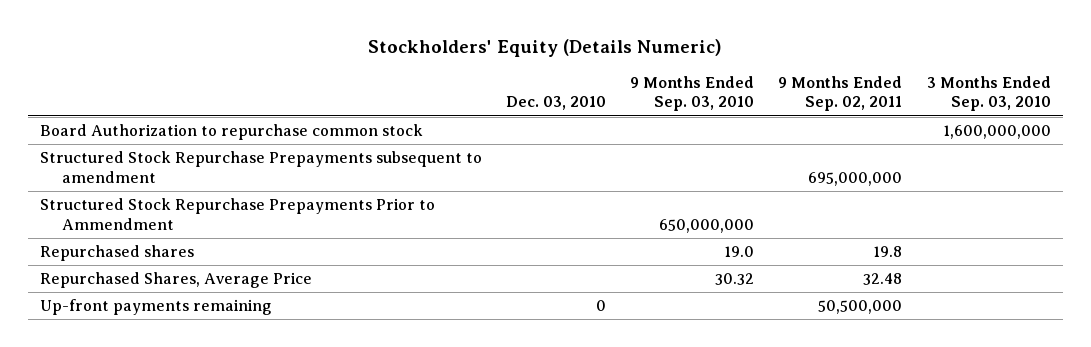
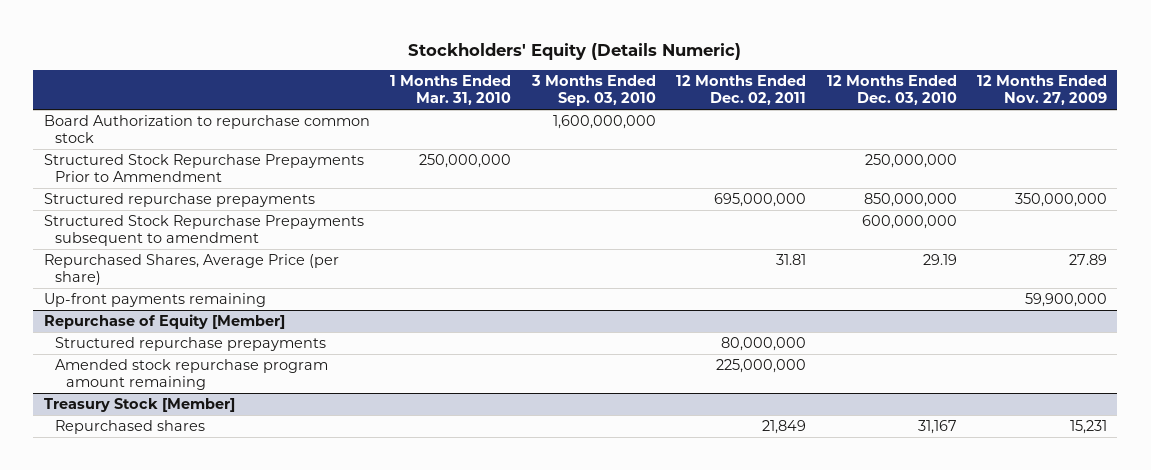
- | Dec. 03, 2010 | 9 Months Ended Sep. 03, 2010 | 9 Months Ended Sep. 02, 2011 | 3 Months Ended Sep. 03, 2010
+ | 1 Months Ended Mar. 31, 2010 | 3 Months Ended Sep. 03, 2010 | 12 Months Ended Dec. 02, 2011 | 12 Months Ended Dec. 03, 2010 | 12 Months Ended Nov. 27, 2009
- Repurchased shares | | 19.0 | 19.8 |
- Repurchased Shares, Average Price | | 30.32 | 32.48 |
+ Structured repurchase prepayments | | | 695,000,000 | 850,000,000 | 350,000,000
moved down: Structured Stock Repurchase Prepayments subsequent to amendment | | | | 600,000,000 |
+ Repurchased Shares, Average Price (per share) | | | 31.81 | 29.19 | 27.89
+ Repurchase of Equity [Member]
+ Structured repurchase prepayments | | | 80,000,000 | |
+ Amended stock repurchase program amount remaining | | | 225,000,000 | |
+ Treasury Stock [Member]
+ Repurchased shares | | | 21,849 | 31,167 | 15,231

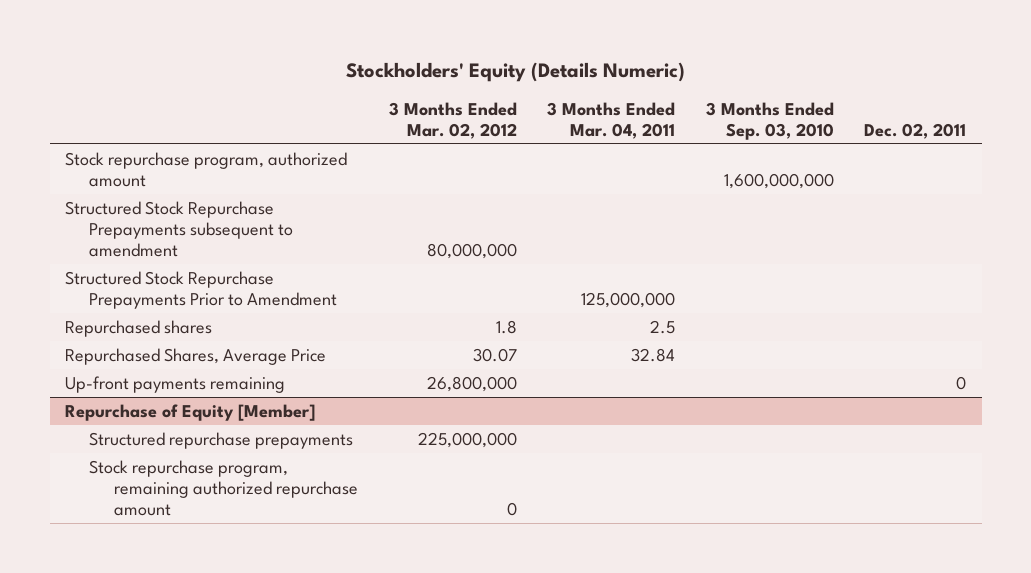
- | 1 Months Ended Mar. 31, 2010 | 3 Months Ended Sep. 03, 2010 | 12 Months Ended Dec. 02, 2011 | 12 Months Ended Dec. 03, 2010 | 12 Months Ended Nov. 27, 2009
+ | 3 Months Ended Mar. 02, 2012 | 3 Months Ended Mar. 04, 2011 | 3 Months Ended Sep. 03, 2010 | Dec. 02, 2011
- Board Authorization to repurchase common stock | | 1,600,000,000 | | |
- Structured Stock Repurchase Prepayments Prior to Ammendment | 250,000,000 | | | 250,000,000 |
- Structured repurchase prepayments | | | 695,000,000 | 850,000,000 | 350,000,000
+ Stock repurchase program, authorized amount | | | 1,600,000,000 |
- Repurchased Shares, Average Price (per share) | | | 31.81 | 29.19 | 27.89
+ Structured Stock Repurchase Prepayments Prior to Amendment | | 125,000,000 | |
+ Repurchased shares | 1.8 | 2.5 | |
+ Repurchased Shares, Average Price | 30.07 | 32.84 | |
@ Repurchase of Equity [Member]
- Amended stock repurchase program amount remaining | | | 225,000,000 | |
- Treasury Stock [Member]
- Repurchased shares | | | 21,849 | 31,167 | 15,231
@ Repurchase of Equity [Member]
+ Stock repurchase program, remaining authorized repurchase amount | 0 | | |

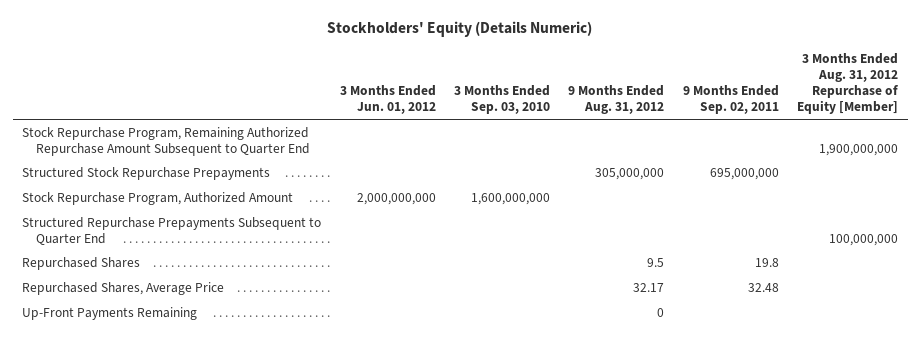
- | 3 Months Ended Mar. 02, 2012 | 3 Months Ended Mar. 04, 2011 | 3 Months Ended Sep. 03, 2010 | Dec. 02, 2011
+ | 3 Months Ended Jun. 01, 2012 | 3 Months Ended Sep. 03, 2010 | 9 Months Ended Aug. 31, 2012 | 9 Months Ended Sep. 02, 2011 | 3 Months Ended Aug. 31, 2012 Repurchase of Equity [Member]
- Stock repurchase program, authorized amount | | | 1,600,000,000 |
- Structured Stock Repurchase Prepayments subsequent to amendment | 80,000,000 | | |
- Structured Stock Repurchase Prepayments Prior to Amendment | | 125,000,000 | |
- Repurchased shares | 1.8 | 2.5 | |
+ Stock Repurchase Program, Remaining Authorized Repurchase Amount Subsequent to Quarter End | | | | | 1,900,000,000
+ Structured Stock Repurchase Prepayments | | | 305,000,000 | 695,000,000 |
+ Stock Repurchase Program, Authorized Amount | 2,000,000,000 | 1,600,000,000 | | |
+ Structured Repurchase Prepayments Subsequent to Quarter End | | | | | 100,000,000
+ Repurchased Shares | | | 9.5 | 19.8 |
- Up-front payments remaining | 26,800,000 | | | 0
- Repurchase of Equity [Member]
- Structured repurchase prepayments | 225,000,000 | | |
- Stock repurchase program, remaining authorized repurchase amount | 0 | | |
+ Up-Front Payments Remaining | | | 0 | |

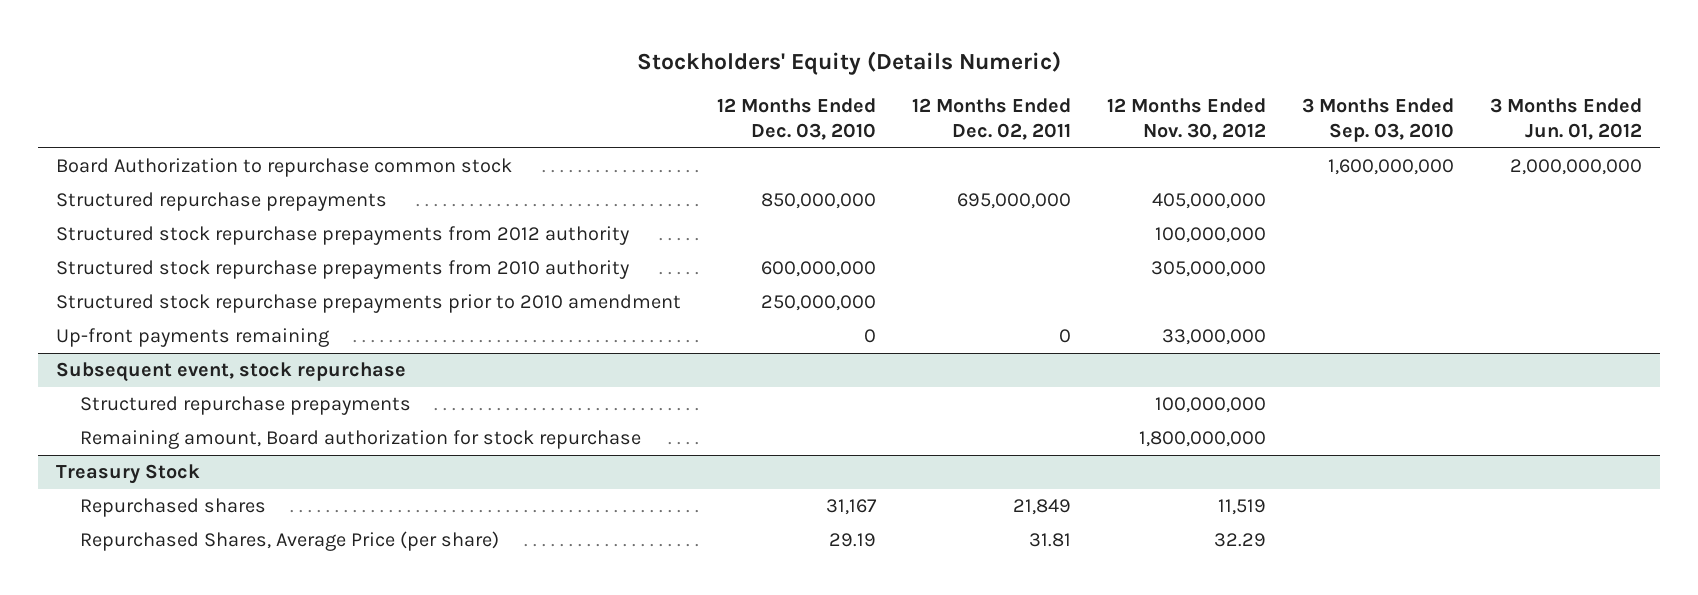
- | 3 Months Ended Jun. 01, 2012 | 3 Months Ended Sep. 03, 2010 | 9 Months Ended Aug. 31, 2012 | 9 Months Ended Sep. 02, 2011 | 3 Months Ended Aug. 31, 2012 Repurchase of Equity [Member]
+ | 12 Months Ended Dec. 03, 2010 | 12 Months Ended Dec. 02, 2011 | 12 Months Ended Nov. 30, 2012 | 3 Months Ended Sep. 03, 2010 | 3 Months Ended Jun. 01, 2012
- Stock Repurchase Program, Remaining Authorized Repurchase Amount Subsequent to Quarter End | | | | | 1,900,000,000
- Structured Stock Repurchase Prepayments | | | 305,000,000 | 695,000,000 |
- Stock Repurchase Program, Authorized Amount | 2,000,000,000 | 1,600,000,000 | | |
- Structured Repurchase Prepayments Subsequent to Quarter End | | | | | 100,000,000
- Repurchased Shares | | | 9.5 | 19.8 |
- Repurchased Shares, Average Price | | | 32.17 | 32.48 |
- Up-Front Payments Remaining | | | 0 | |
+ Board Authorization to repurchase common stock | | | | 1,600,000,000 | 2,000,000,000
+ Structured repurchase prepayments | 850,000,000 | 695,000,000 | 405,000,000 | |
+ Structured stock repurchase prepayments from 2012 authority | | | 100,000,000 | |
+ Structured stock repurchase prepayments from 2010 authority | 600,000,000 | | 305,000,000 | |
+ Structured stock repurchase prepayments prior to 2010 amendment | 250,000,000 | | | |
+ Up-front payments remaining | 0 | 0 | 33,000,000 | |
+ Subsequent event, stock repurchase
+ Structured repurchase prepayments | | | 100,000,000 | |
+ Remaining amount, Board authorization for stock repurchase | | | 1,800,000,000 | |
+ Treasury Stock
+ Repurchased shares | 31,167 | 21,849 | 11,519 | |
+ Repurchased Shares, Average Price (per share) | 29.19 | 31.81 | 32.29 | |

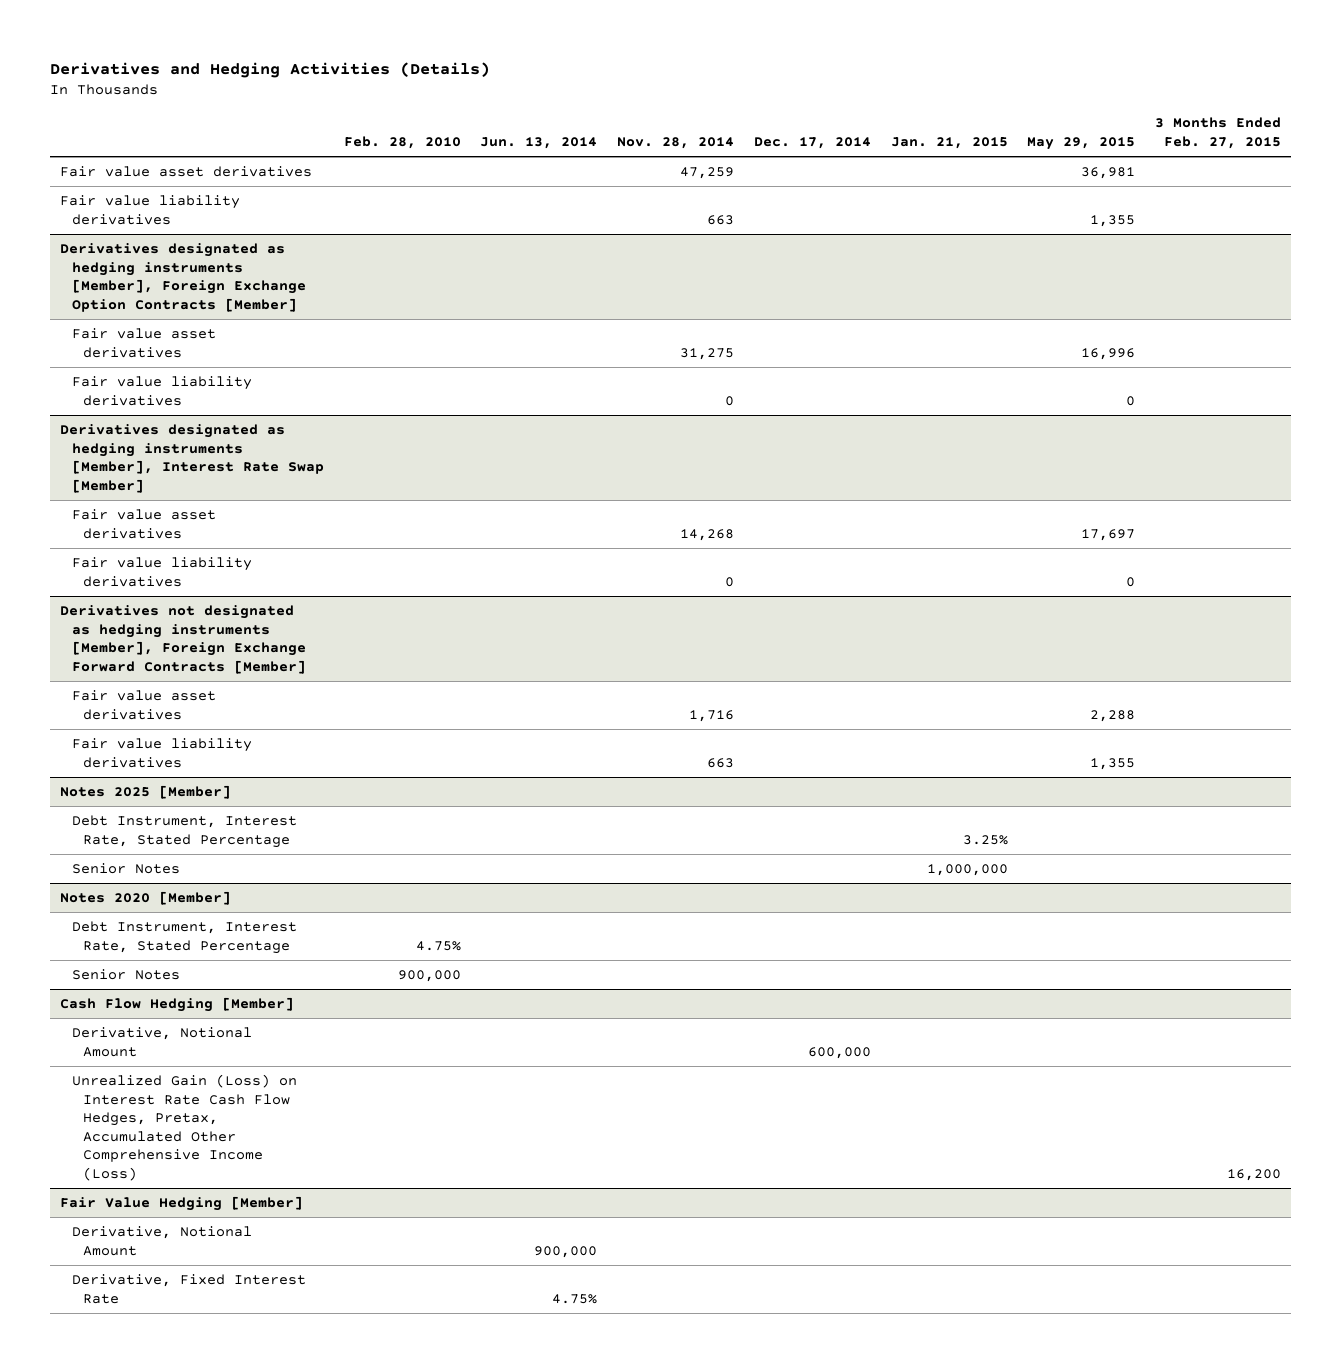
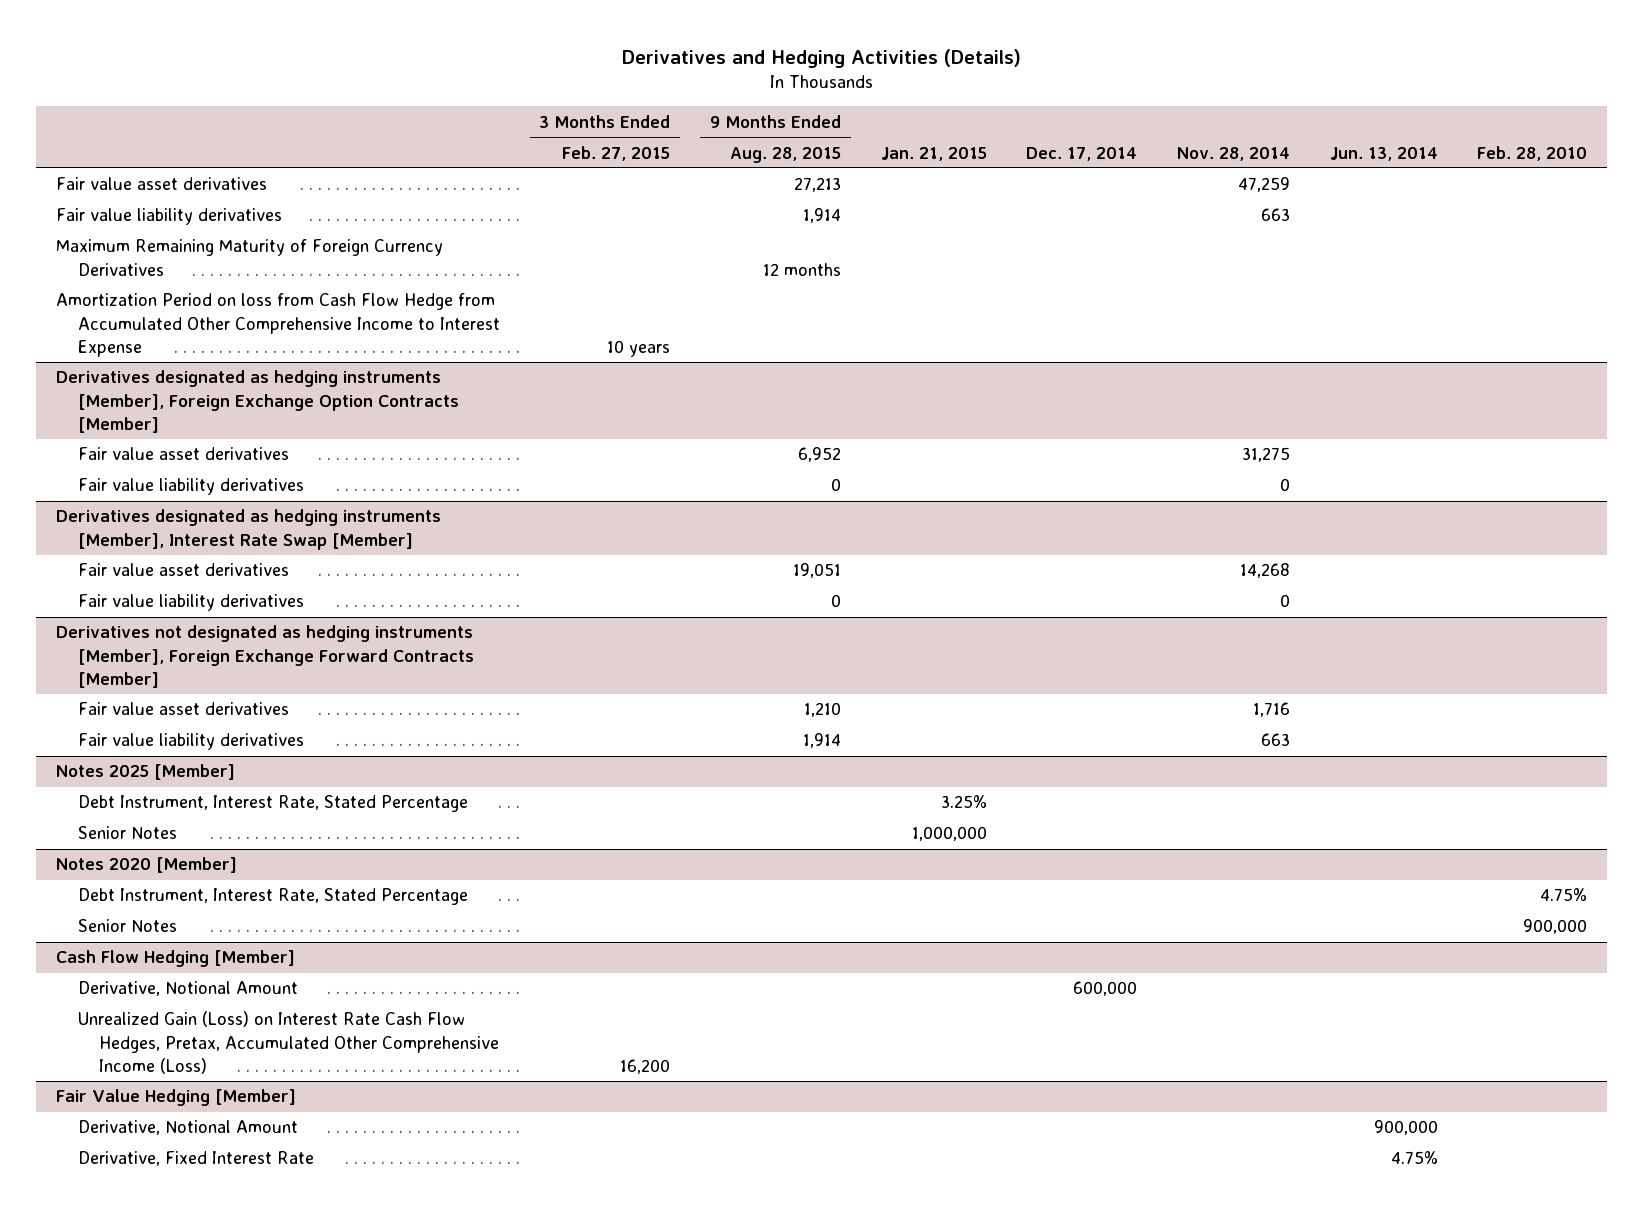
- | Feb. 28, 2010 | Jun. 13, 2014 | Nov. 28, 2014 | Dec. 17, 2014 | Jan. 21, 2015 | May 29, 2015 | 3 Months Ended Feb. 27, 2015
+ | 3 Months Ended Feb. 27, 2015 | 9 Months Ended Aug. 28, 2015 | Jan. 21, 2015 | Dec. 17, 2014 | Nov. 28, 2014 | Jun. 13, 2014 | Feb. 28, 2010
+ Maximum Remaining Maturity of Foreign Currency Derivatives | | 12 months | | | | |
+ Amortization Period on loss from Cash Flow Hedge from Accumulated Other Comprehensive Income to Interest Expense | 10 years | | | | | |

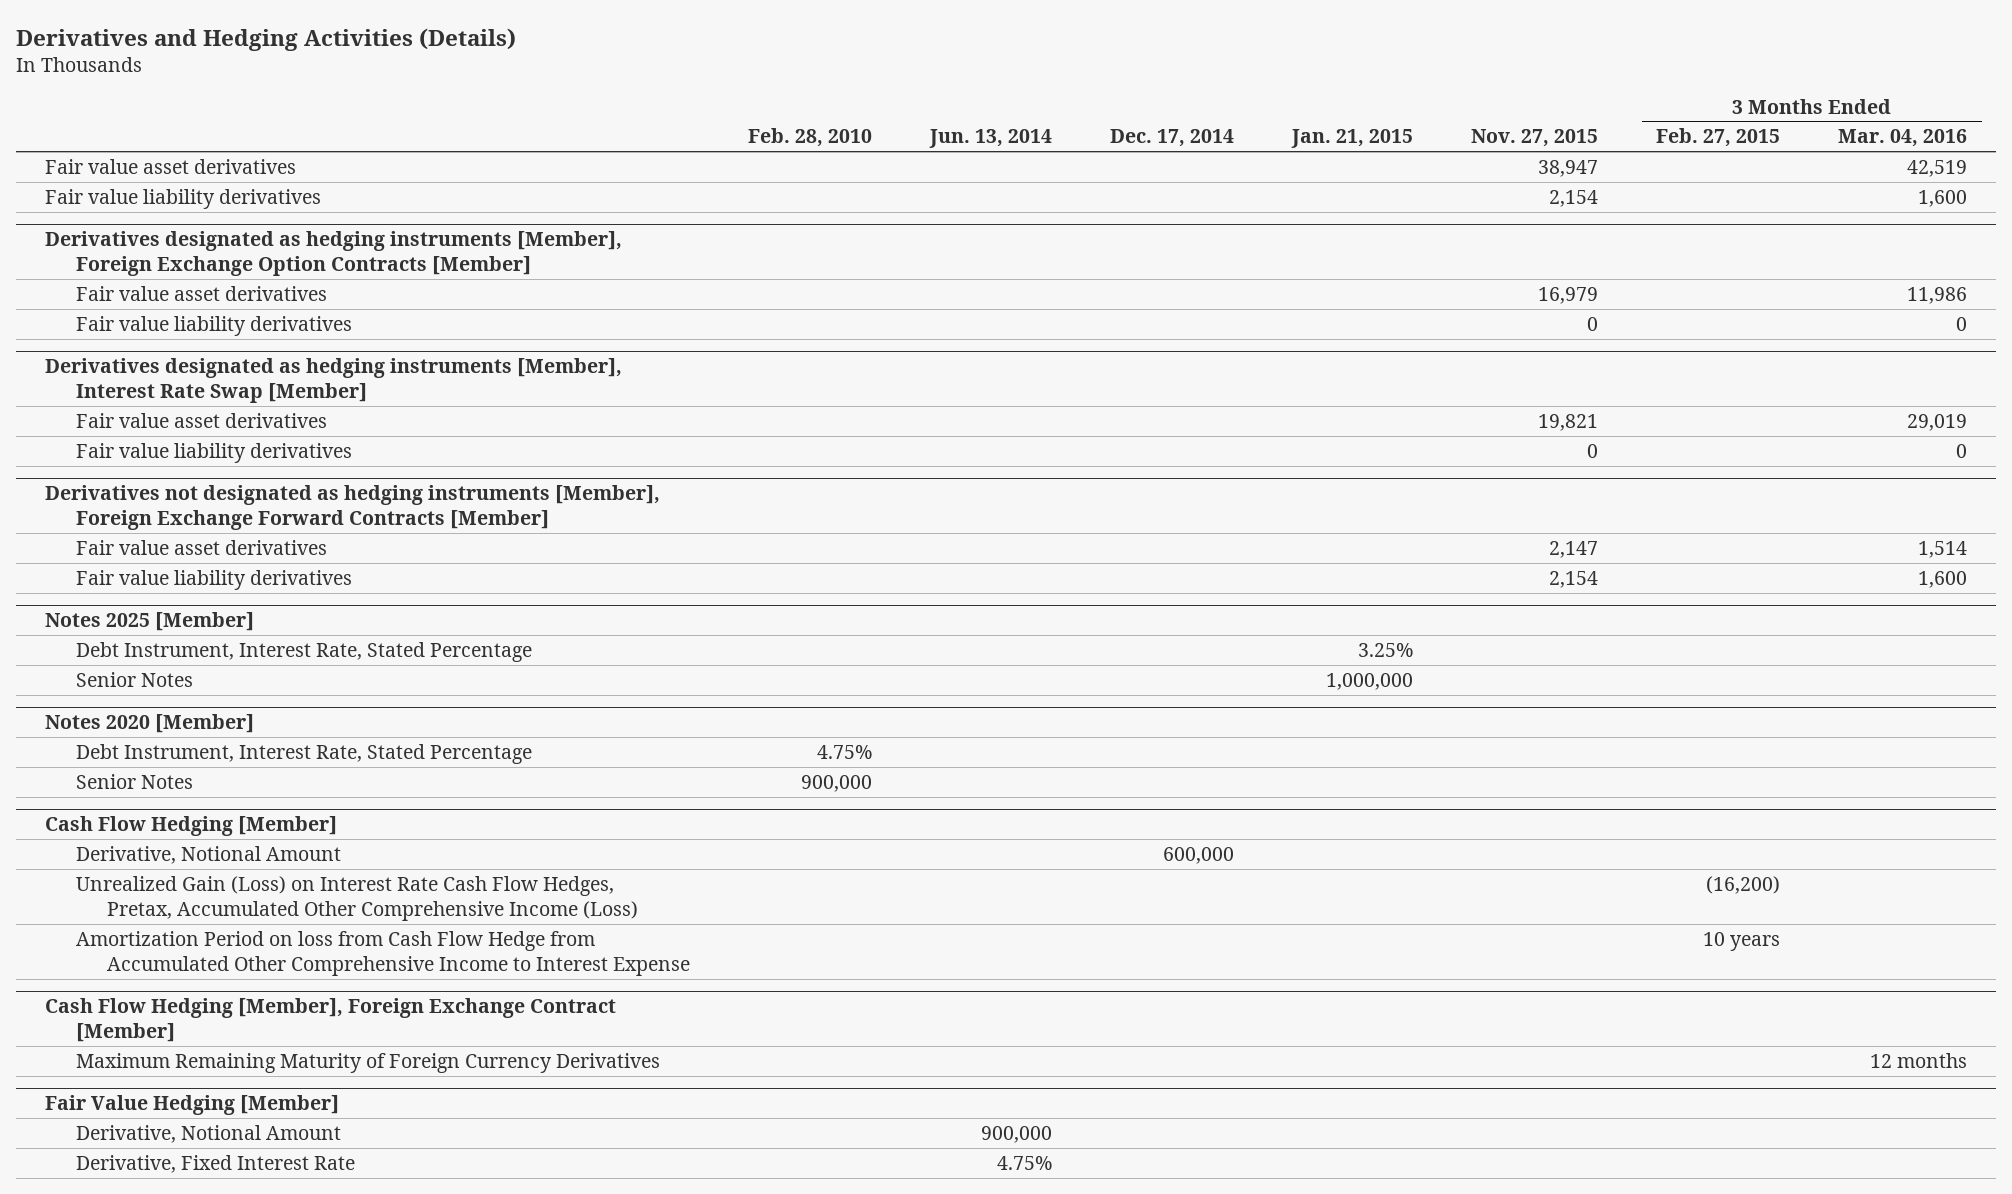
- | 3 Months Ended Feb. 27, 2015 | 9 Months Ended Aug. 28, 2015 | Jan. 21, 2015 | Dec. 17, 2014 | Nov. 28, 2014 | Jun. 13, 2014 | Feb. 28, 2010
+ | Feb. 28, 2010 | Jun. 13, 2014 | Dec. 17, 2014 | Jan. 21, 2015 | Nov. 27, 2015 | 3 Months Ended Feb. 27, 2015 | 3 Months Ended Mar. 04, 2016
- Maximum Remaining Maturity of Foreign Currency Derivatives | | 12 months | | | | |
- Amortization Period on loss from Cash Flow Hedge from Accumulated Other Comprehensive Income to Interest Expense | 10 years | | | | | |
@ Cash Flow Hedging [Member]
- Unrealized Gain (Loss) on Interest Rate Cash Flow Hedges, Pretax, Accumulated Other Comprehensive Income (Loss) | 16,200 | | | | | |
+ Unrealized Gain (Loss) on Interest Rate Cash Flow Hedges, Pretax, Accumulated Other Comprehensive Income (Loss) | | | | | | (16,200) |
+ Amortization Period on loss from Cash Flow Hedge from Accumulated Other Comprehensive Income to Interest Expense | | | | | | 10 years |
+ Cash Flow Hedging [Member], Foreign Exchange Contract [Member]
+ Maximum Remaining Maturity of Foreign Currency Derivatives | | | | | | | 12 months

